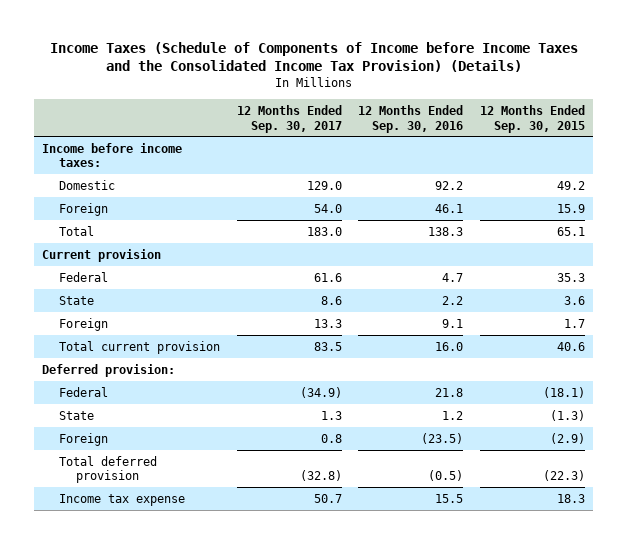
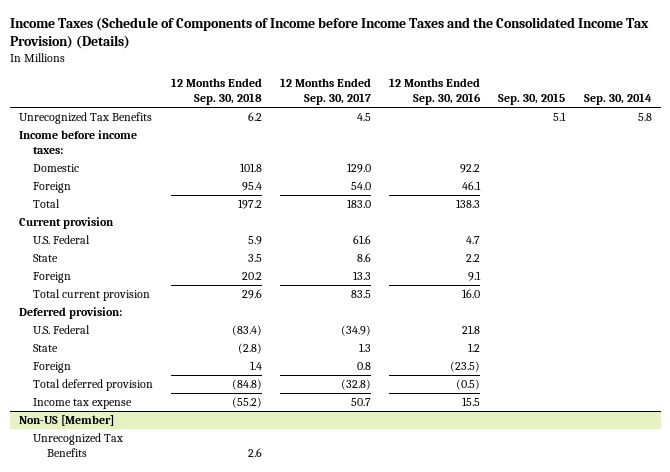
- | 12 Months Ended Sep. 30, 2017 | 12 Months Ended Sep. 30, 2016 | 12 Months Ended Sep. 30, 2015
+ | 12 Months Ended Sep. 30, 2018 | 12 Months Ended Sep. 30, 2017 | 12 Months Ended Sep. 30, 2016 | Sep. 30, 2015 | Sep. 30, 2014
+ Unrecognized Tax Benefits | 6.2 | 4.5 | | 5.1 | 5.8
- Federal | 61.6 | 4.7 | 35.3
+ U.S. Federal | 5.9 | 61.6 | 4.7 | |
- Federal | (34.9) | 21.8 | (18.1)
+ U.S. Federal | (83.4) | (34.9) | 21.8 | |
+ Non-US [Member]
+ Unrecognized Tax Benefits | 2.6 | | | |

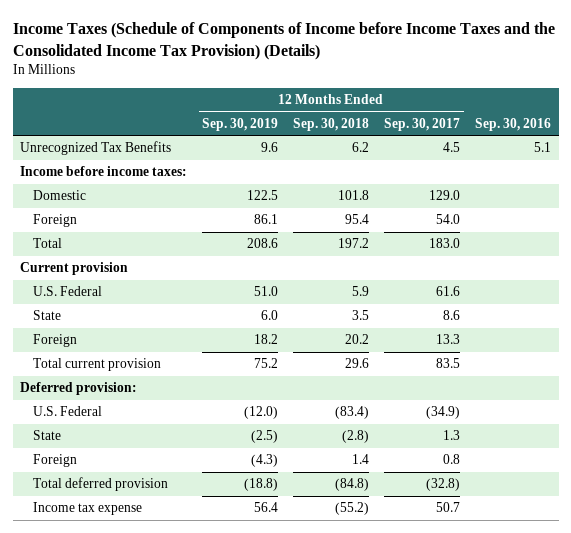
- | 12 Months Ended Sep. 30, 2018 | 12 Months Ended Sep. 30, 2017 | 12 Months Ended Sep. 30, 2016 | Sep. 30, 2015 | Sep. 30, 2014
+ | 12 Months Ended Sep. 30, 2019 | 12 Months Ended Sep. 30, 2018 | 12 Months Ended Sep. 30, 2017 | Sep. 30, 2016
- Non-US [Member]
- Unrecognized Tax Benefits | 2.6 | | | |

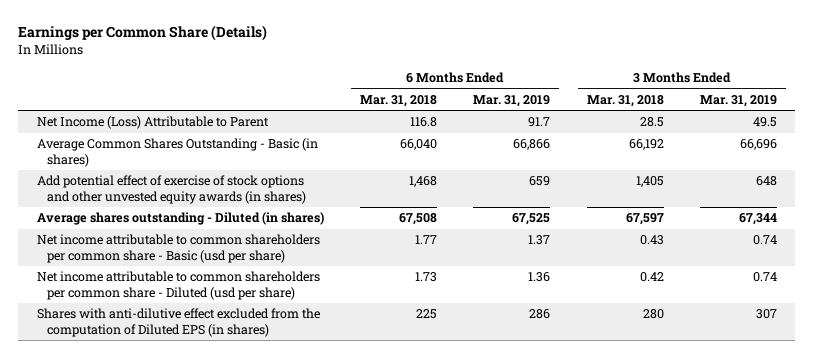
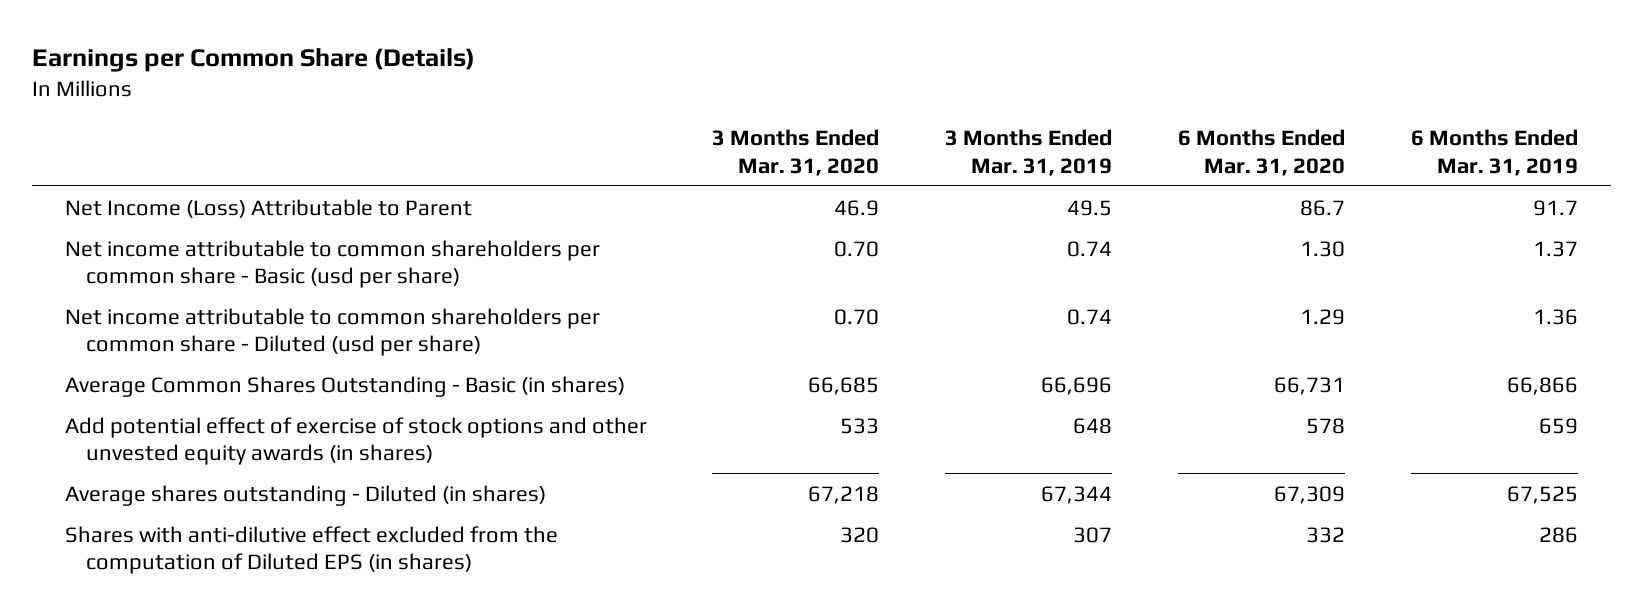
- | 6 Months Ended Mar. 31, 2018 | 6 Months Ended Mar. 31, 2019 | 3 Months Ended Mar. 31, 2018 | 3 Months Ended Mar. 31, 2019
+ | 3 Months Ended Mar. 31, 2020 | 3 Months Ended Mar. 31, 2019 | 6 Months Ended Mar. 31, 2020 | 6 Months Ended Mar. 31, 2019
moved up: Net income attributable to common shareholders per common share - Basic (usd per share) | 0.70 | 0.74 | 1.30 | 1.37
moved up: Net income attributable to common shareholders per common share - Diluted (usd per share) | 0.70 | 0.74 | 1.29 | 1.36

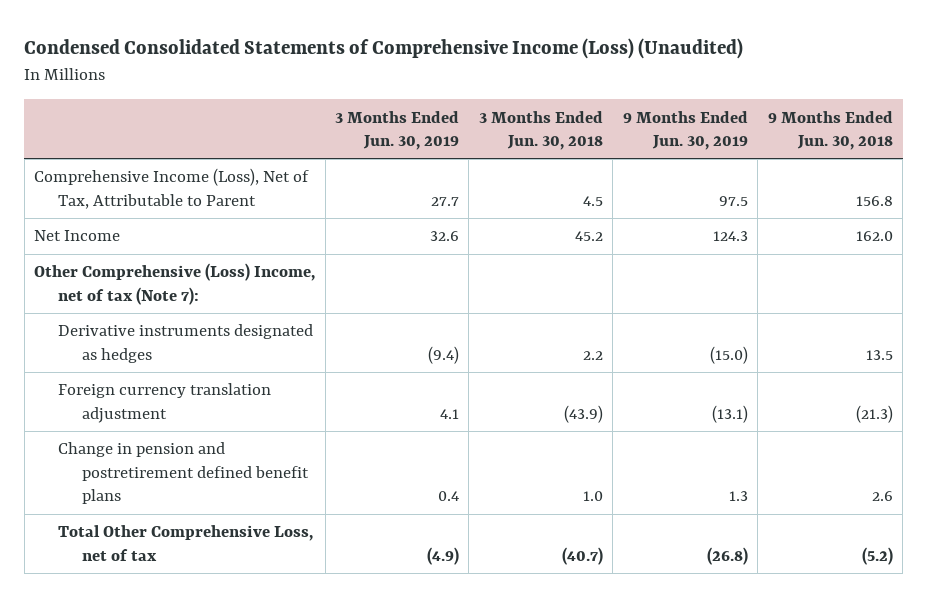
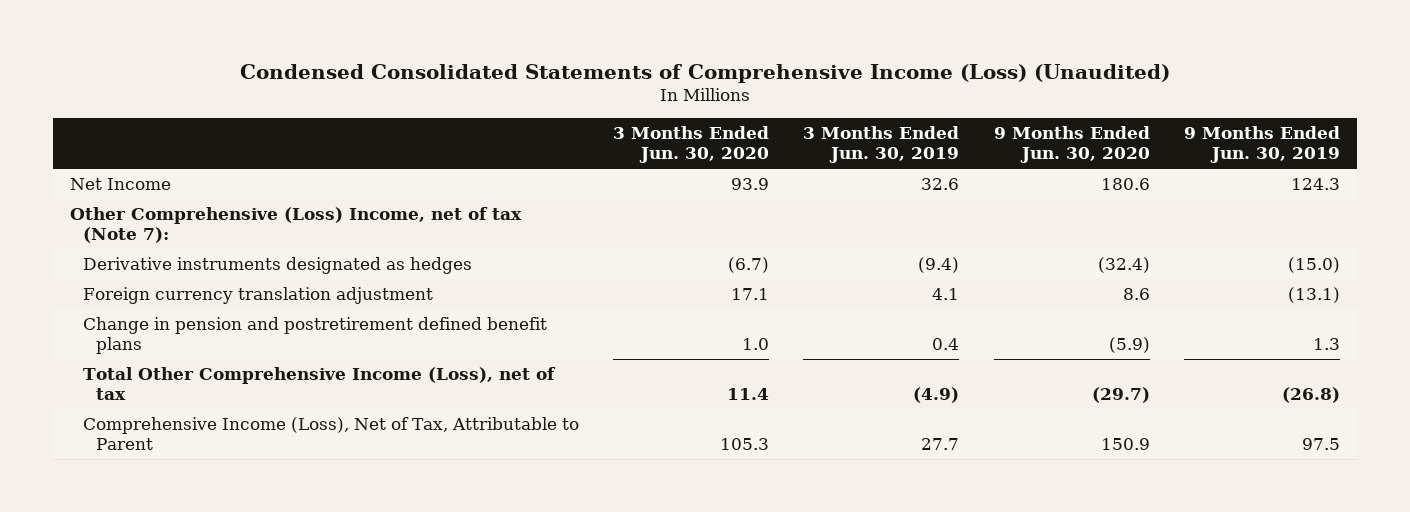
- | 3 Months Ended Jun. 30, 2019 | 3 Months Ended Jun. 30, 2018 | 9 Months Ended Jun. 30, 2019 | 9 Months Ended Jun. 30, 2018
+ | 3 Months Ended Jun. 30, 2020 | 3 Months Ended Jun. 30, 2019 | 9 Months Ended Jun. 30, 2020 | 9 Months Ended Jun. 30, 2019
- Total Other Comprehensive Loss, net of tax | (4.9) | (40.7) | (26.8) | (5.2)
+ Total Other Comprehensive Income (Loss), net of tax | 11.4 | (4.9) | (29.7) | (26.8)
moved down: Comprehensive Income (Loss), Net of Tax, Attributable to Parent | 105.3 | 27.7 | 150.9 | 97.5

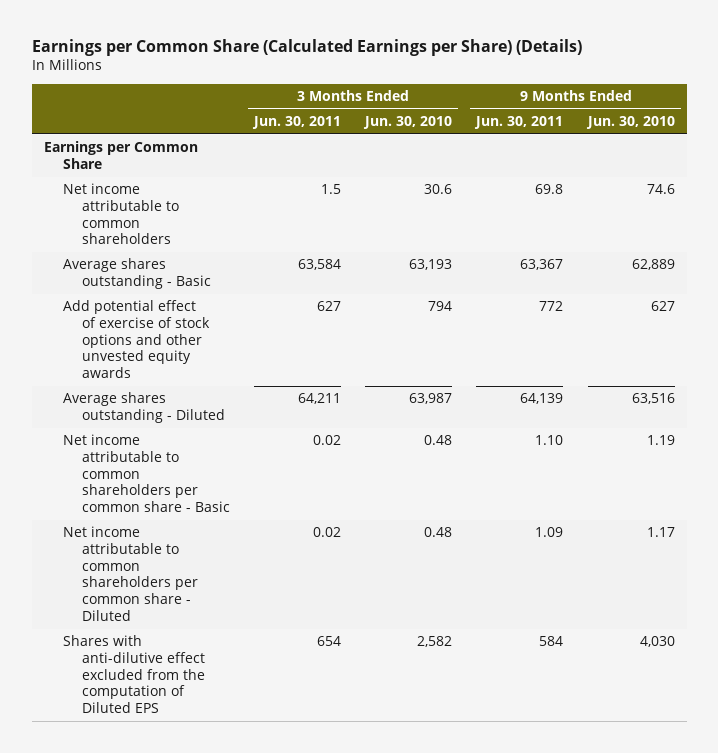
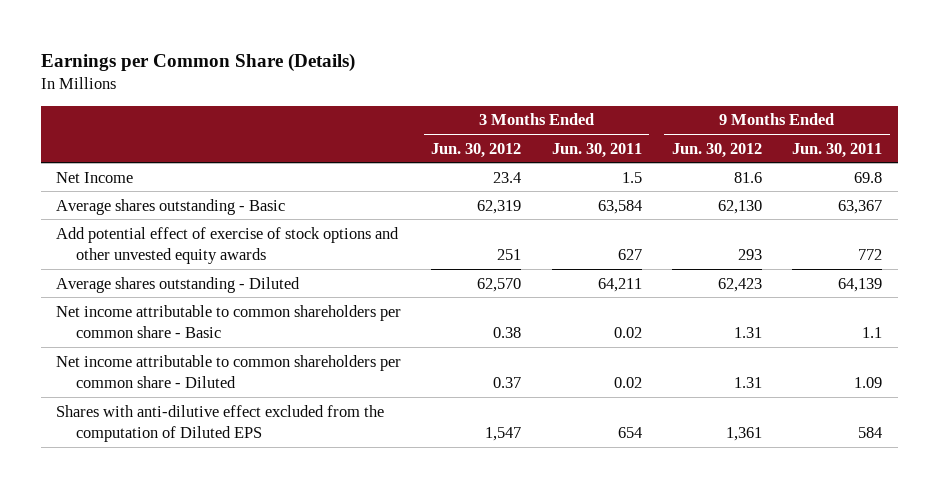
- Earnings per Common Share (Calculated Earnings per Share) (Details)
+ Earnings per Common Share (Details)
- | 3 Months Ended Jun. 30, 2011 | 3 Months Ended Jun. 30, 2010 | 9 Months Ended Jun. 30, 2011 | 9 Months Ended Jun. 30, 2010
+ | 3 Months Ended Jun. 30, 2012 | 3 Months Ended Jun. 30, 2011 | 9 Months Ended Jun. 30, 2012 | 9 Months Ended Jun. 30, 2011
- Earnings per Common Share
- Net income attributable to common shareholders | 1.5 | 30.6 | 69.8 | 74.6
+ Net Income | 23.4 | 1.5 | 81.6 | 69.8
- Net income attributable to common shareholders per common share - Basic | 0.02 | 0.48 | 1.10 | 1.19
+ Net income attributable to common shareholders per common share - Basic | 0.38 | 0.02 | 1.31 | 1.1

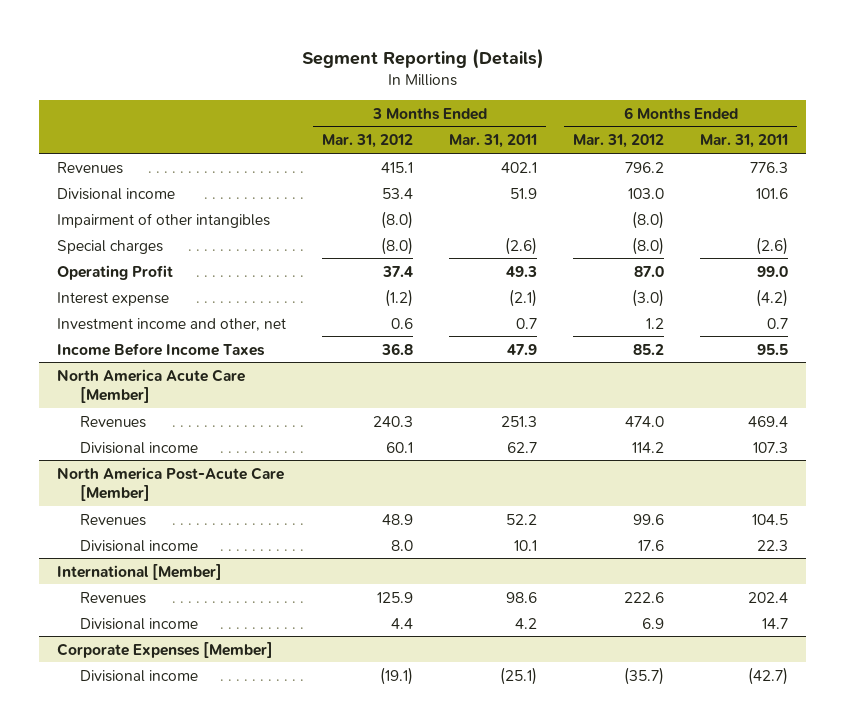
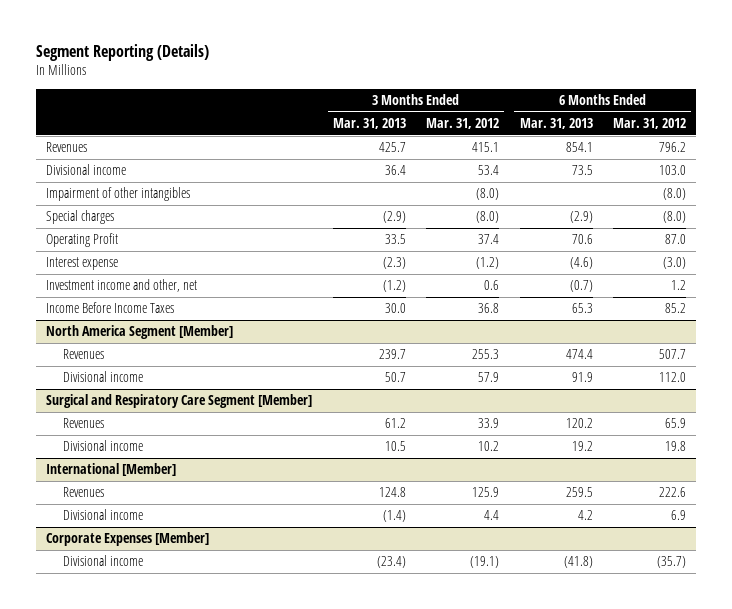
- | 3 Months Ended Mar. 31, 2012 | 3 Months Ended Mar. 31, 2011 | 6 Months Ended Mar. 31, 2012 | 6 Months Ended Mar. 31, 2011
+ | 3 Months Ended Mar. 31, 2013 | 3 Months Ended Mar. 31, 2012 | 6 Months Ended Mar. 31, 2013 | 6 Months Ended Mar. 31, 2012
- North America Acute Care [Member]
- Revenues | 240.3 | 251.3 | 474.0 | 469.4
- Divisional income | 60.1 | 62.7 | 114.2 | 107.3
- North America Post-Acute Care [Member]
- Revenues | 48.9 | 52.2 | 99.6 | 104.5
- Divisional income | 8.0 | 10.1 | 17.6 | 22.3
+ North America Segment [Member]
+ Revenues | 239.7 | 255.3 | 474.4 | 507.7
+ Divisional income | 50.7 | 57.9 | 91.9 | 112.0
+ Surgical and Respiratory Care Segment [Member]
+ Revenues | 61.2 | 33.9 | 120.2 | 65.9
+ Divisional income | 10.5 | 10.2 | 19.2 | 19.8

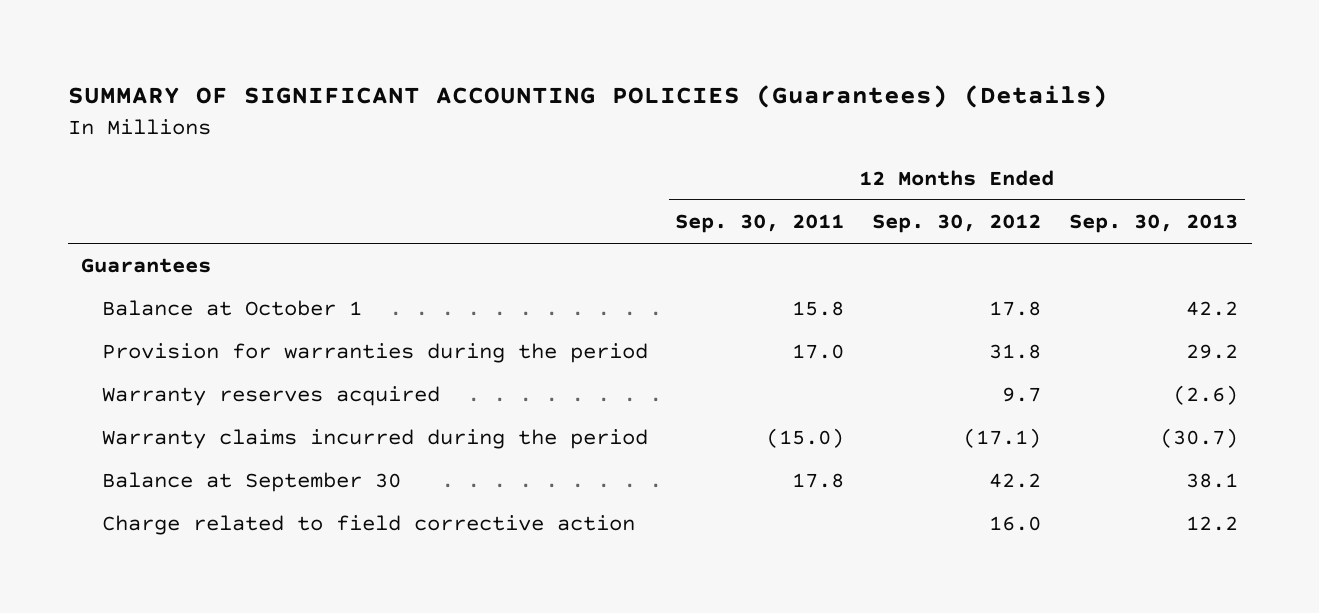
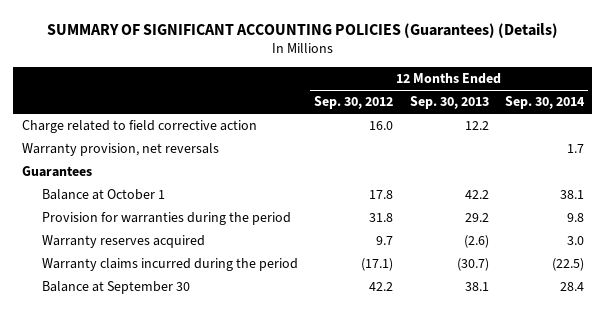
- | 12 Months Ended Sep. 30, 2011 | 12 Months Ended Sep. 30, 2012 | 12 Months Ended Sep. 30, 2013
+ | 12 Months Ended Sep. 30, 2012 | 12 Months Ended Sep. 30, 2013 | 12 Months Ended Sep. 30, 2014
moved up: Charge related to field corrective action | 16.0 | 12.2 |
+ Warranty provision, net reversals | | | 1.7

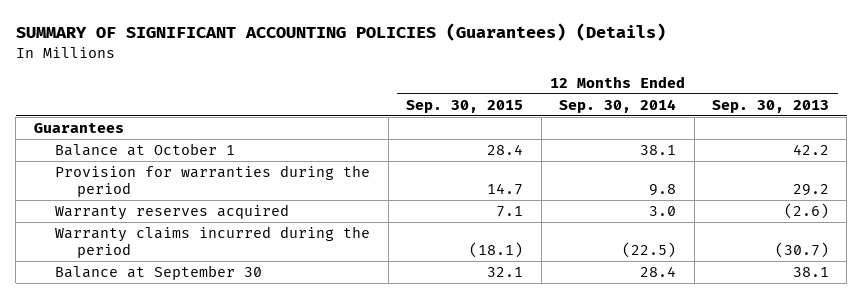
- | 12 Months Ended Sep. 30, 2012 | 12 Months Ended Sep. 30, 2013 | 12 Months Ended Sep. 30, 2014
+ | 12 Months Ended Sep. 30, 2015 | 12 Months Ended Sep. 30, 2014 | 12 Months Ended Sep. 30, 2013
- Charge related to field corrective action | 16.0 | 12.2 |
- Warranty provision, net reversals | | | 1.7

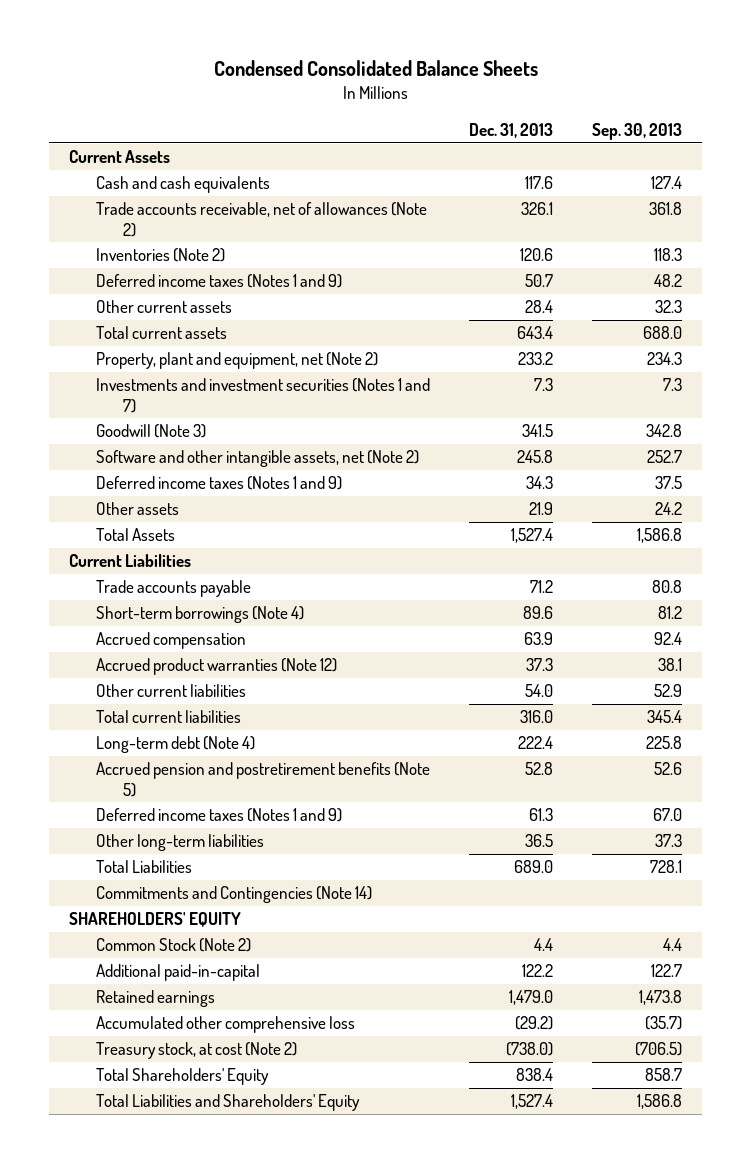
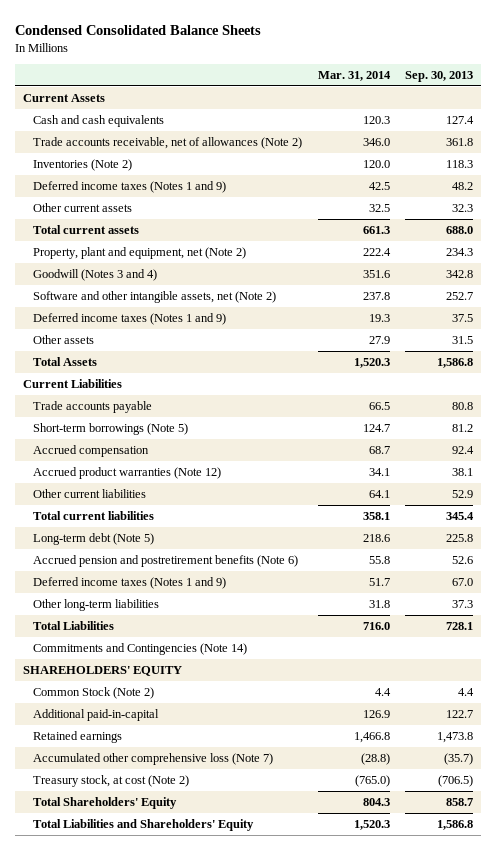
- | Dec. 31, 2013 | Sep. 30, 2013
+ | Mar. 31, 2014 | Sep. 30, 2013
- Investments and investment securities (Notes 1 and 7) | 7.3 | 7.3
- Goodwill (Note 3) | 341.5 | 342.8
+ Goodwill (Notes 3 and 4) | 351.6 | 342.8
- Other assets | 21.9 | 24.2
+ Other assets | 27.9 | 31.5
- Short-term borrowings (Note 4) | 89.6 | 81.2
+ Short-term borrowings (Note 5) | 124.7 | 81.2
- Long-term debt (Note 4) | 222.4 | 225.8
- Accrued pension and postretirement benefits (Note 5) | 52.8 | 52.6
+ Long-term debt (Note 5) | 218.6 | 225.8
+ Accrued pension and postretirement benefits (Note 6) | 55.8 | 52.6
- Accumulated other comprehensive loss | (29.2) | (35.7)
+ Accumulated other comprehensive loss (Note 7) | (28.8) | (35.7)

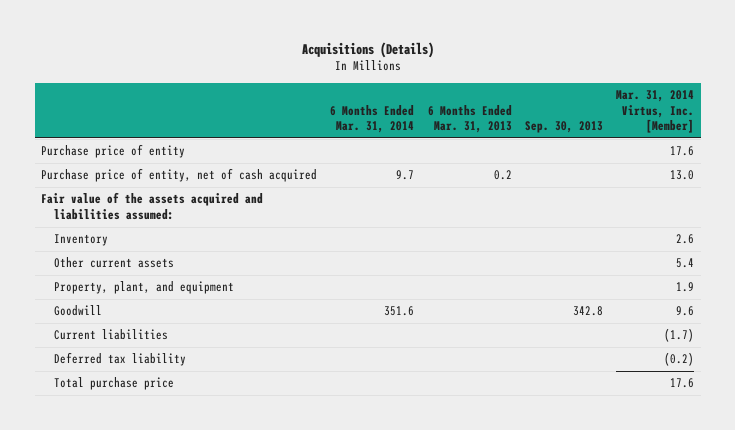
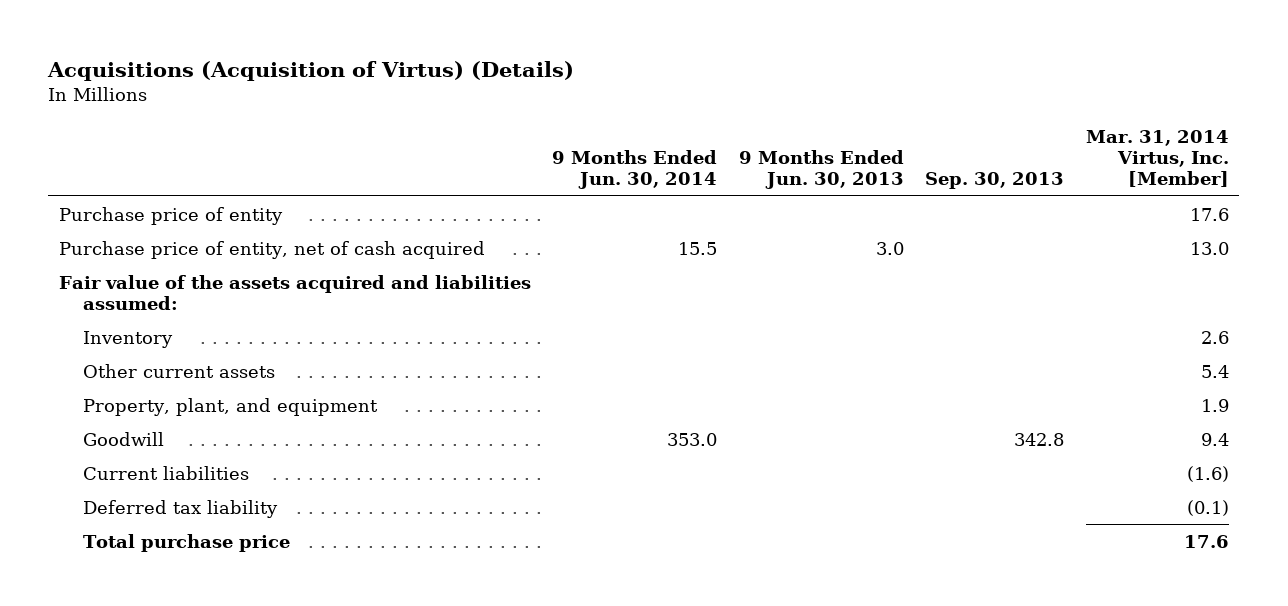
- Acquisitions (Details)
+ Acquisitions (Acquisition of Virtus) (Details)
- | 6 Months Ended Mar. 31, 2014 | 6 Months Ended Mar. 31, 2013 | Sep. 30, 2013 | Mar. 31, 2014 Virtus, Inc. [Member]
+ | 9 Months Ended Jun. 30, 2014 | 9 Months Ended Jun. 30, 2013 | Sep. 30, 2013 | Mar. 31, 2014 Virtus, Inc. [Member]
- Goodwill | 351.6 | | 342.8 | 9.6
- Current liabilities | | | | (1.7)
- Deferred tax liability | | | | (0.2)
+ Goodwill | 353.0 | | 342.8 | 9.4
+ Current liabilities | | | | (1.6)
+ Deferred tax liability | | | | (0.1)

